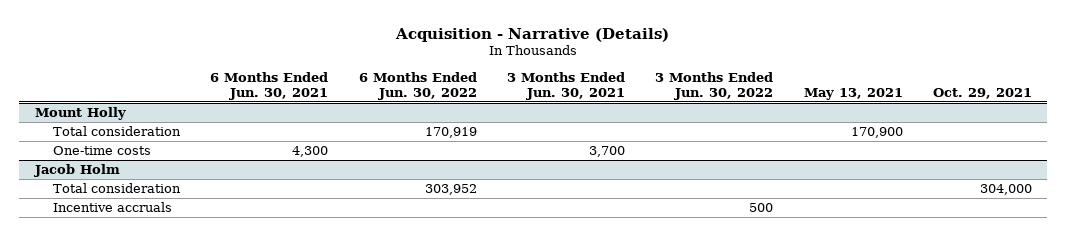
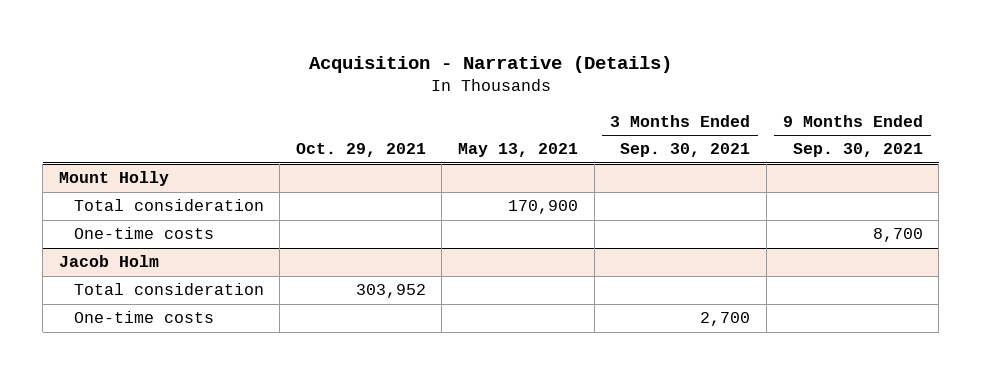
- | 6 Months Ended Jun. 30, 2021 | 6 Months Ended Jun. 30, 2022 | 3 Months Ended Jun. 30, 2021 | 3 Months Ended Jun. 30, 2022 | May 13, 2021 | Oct. 29, 2021
+ | Oct. 29, 2021 | May 13, 2021 | 3 Months Ended Sep. 30, 2021 | 9 Months Ended Sep. 30, 2021
@ Jacob Holm
- Total consideration | | 303,952 | | | | 304,000
- Incentive accruals | | | | 500 | |
+ Total consideration | 303,952 | | |
+ One-time costs | | | 2,700 |

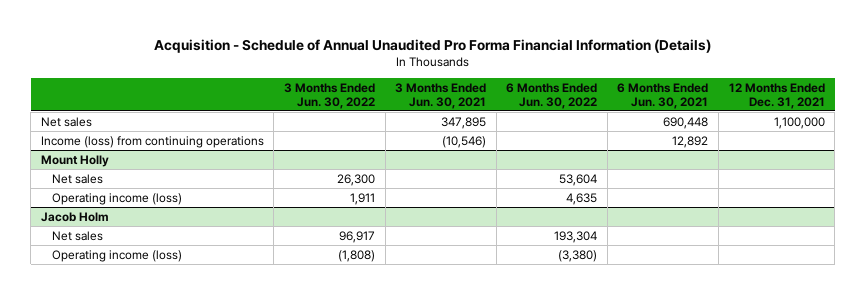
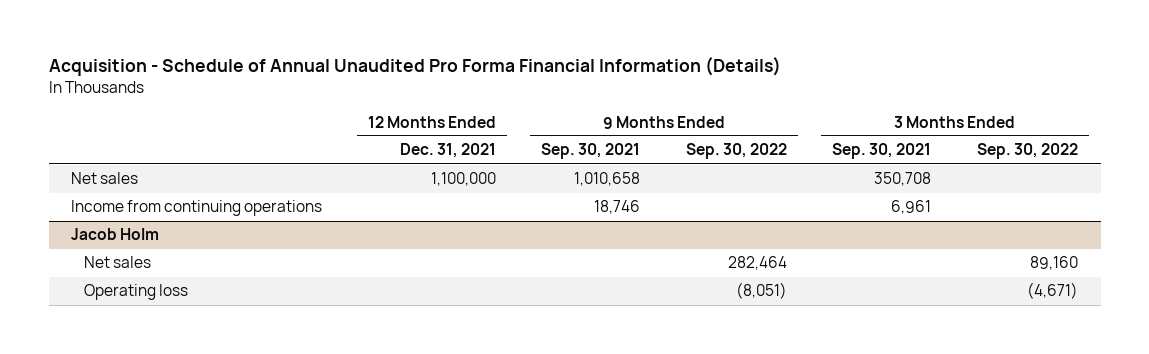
- | 3 Months Ended Jun. 30, 2022 | 3 Months Ended Jun. 30, 2021 | 6 Months Ended Jun. 30, 2022 | 6 Months Ended Jun. 30, 2021 | 12 Months Ended Dec. 31, 2021
+ | 12 Months Ended Dec. 31, 2021 | 9 Months Ended Sep. 30, 2021 | 9 Months Ended Sep. 30, 2022 | 3 Months Ended Sep. 30, 2021 | 3 Months Ended Sep. 30, 2022
- Income (loss) from continuing operations | | (10,546) | | 12,892 |
- Mount Holly
- Net sales | 26,300 | | 53,604 | |
- Operating income (loss) | 1,911 | | 4,635 | |
+ Income from continuing operations | | 18,746 | | 6,961 |
@ Jacob Holm
- Operating income (loss) | (1,808) | | (3,380) | |
+ Operating loss | | | (8,051) | | (4,671)

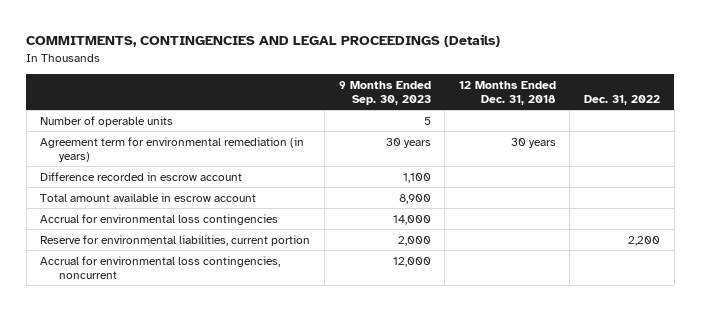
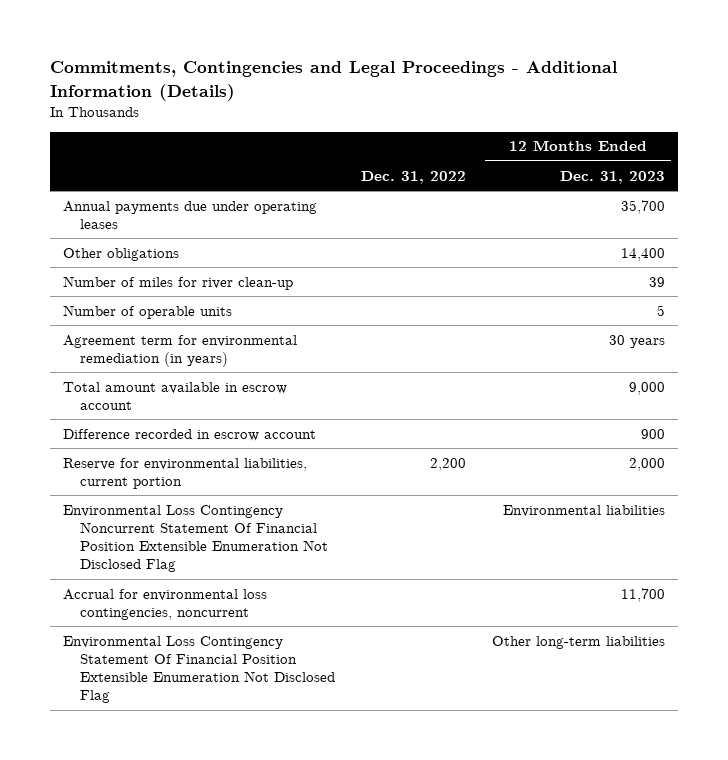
- COMMITMENTS, CONTINGENCIES AND LEGAL PROCEEDINGS (Details)
+ Commitments, Contingencies and Legal Proceedings - Additional Information (Details)
- | 9 Months Ended Sep. 30, 2023 | 12 Months Ended Dec. 31, 2018 | Dec. 31, 2022
+ | Dec. 31, 2022 | 12 Months Ended Dec. 31, 2023
+ Annual payments due under operating leases | | 35,700
+ Other obligations | | 14,400
+ Number of miles for river clean-up | | 39
- Accrual for environmental loss contingencies | 14,000 | |
moved down: Difference recorded in escrow account | | 900
+ Environmental Loss Contingency Noncurrent Statement Of Financial Position Extensible Enumeration Not Disclosed Flag | | Environmental liabilities
+ Environmental Loss Contingency Statement Of Financial Position Extensible Enumeration Not Disclosed Flag | | Other long-term liabilities

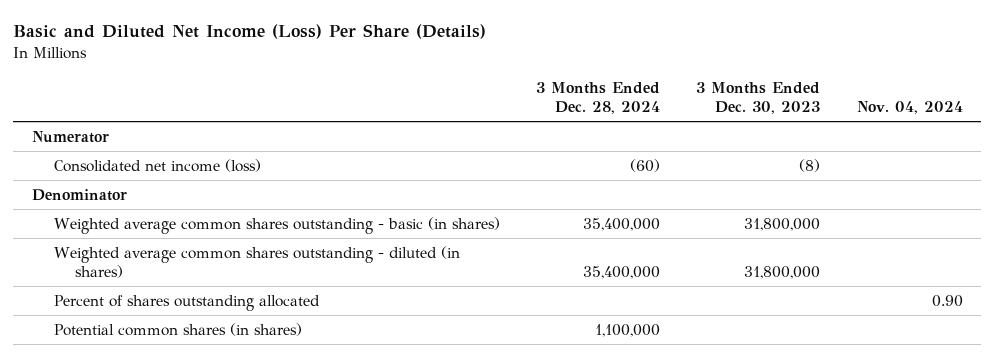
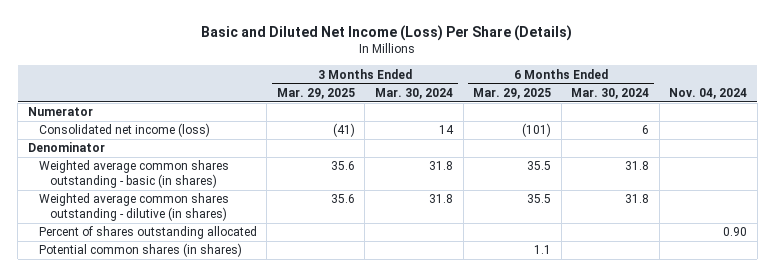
- | 3 Months Ended Dec. 28, 2024 | 3 Months Ended Dec. 30, 2023 | Nov. 04, 2024
+ | 3 Months Ended Mar. 29, 2025 | 3 Months Ended Mar. 30, 2024 | 6 Months Ended Mar. 29, 2025 | 6 Months Ended Mar. 30, 2024 | Nov. 04, 2024
- Weighted average common shares outstanding - diluted (in shares) | 35,400,000 | 31,800,000 |
+ Weighted average common shares outstanding - dilutive (in shares) | 35.6 | 31.8 | 35.5 | 31.8 |

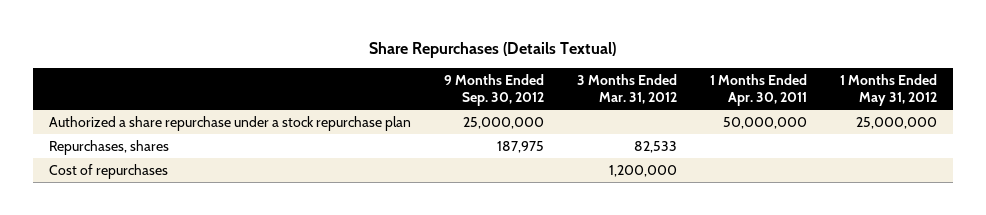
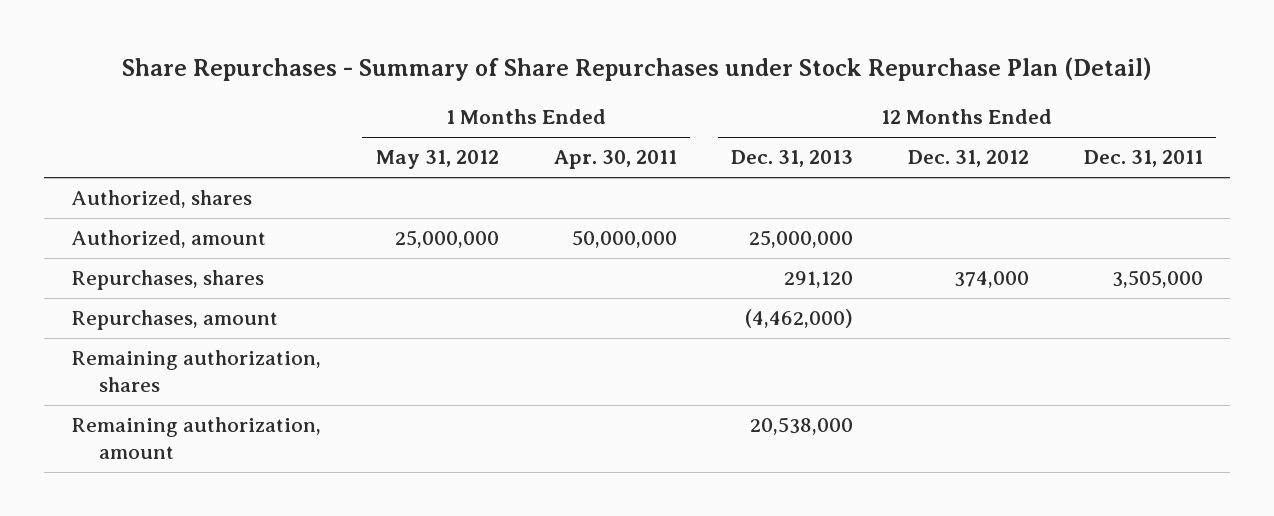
- Share Repurchases (Details Textual)
+ Share Repurchases - Summary of Share Repurchases under Stock Repurchase Plan (Detail)
- | 9 Months Ended Sep. 30, 2012 | 3 Months Ended Mar. 31, 2012 | 1 Months Ended Apr. 30, 2011 | 1 Months Ended May 31, 2012
+ | 1 Months Ended May 31, 2012 | 1 Months Ended Apr. 30, 2011 | 12 Months Ended Dec. 31, 2013 | 12 Months Ended Dec. 31, 2012 | 12 Months Ended Dec. 31, 2011
- Authorized a share repurchase under a stock repurchase plan | 25,000,000 | | 50,000,000 | 25,000,000
+ Authorized, shares
+ Authorized, amount | 25,000,000 | 50,000,000 | 25,000,000 | |
- Cost of repurchases | | 1,200,000 | |
+ Repurchases, amount | | | (4,462,000) | |
+ Remaining authorization, shares
+ Remaining authorization, amount | | | 20,538,000 | |

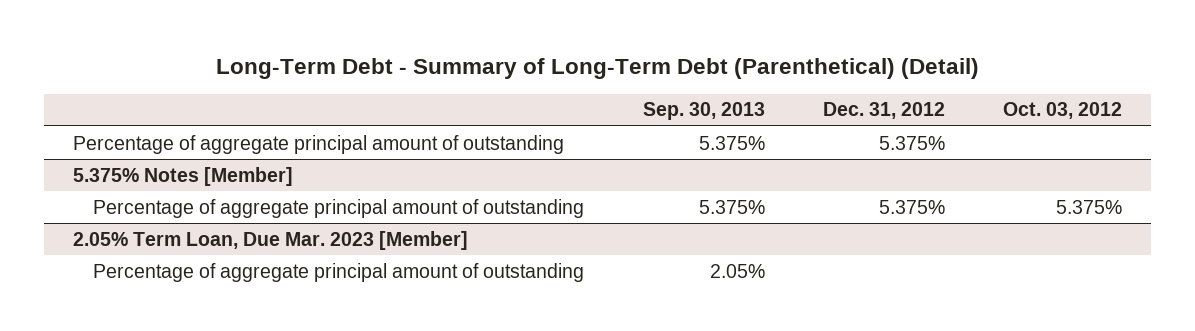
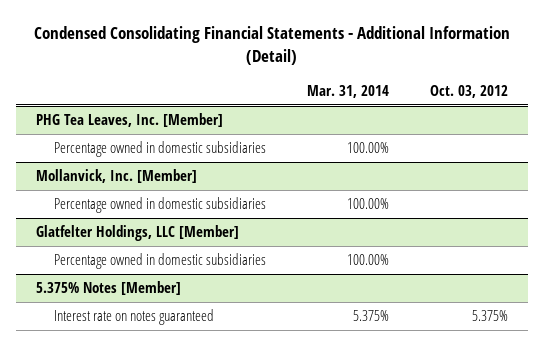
- Long-Term Debt - Summary of Long-Term Debt (Parenthetical) (Detail)
+ Condensed Consolidating Financial Statements - Additional Information (Detail)
- | Sep. 30, 2013 | Dec. 31, 2012 | Oct. 03, 2012
+ | Mar. 31, 2014 | Oct. 03, 2012
- Percentage of aggregate principal amount of outstanding | 5.375% | 5.375% |
+ PHG Tea Leaves, Inc. [Member]
+ Percentage owned in domestic subsidiaries | 100.00% |
+ Mollanvick, Inc. [Member]
+ Percentage owned in domestic subsidiaries | 100.00% |
+ Glatfelter Holdings, LLC [Member]
+ Percentage owned in domestic subsidiaries | 100.00% |
@ 5.375% Notes [Member]
- Percentage of aggregate principal amount of outstanding | 5.375% | 5.375% | 5.375%
- 2.05% Term Loan, Due Mar. 2023 [Member]
- Percentage of aggregate principal amount of outstanding | 2.05% | |
@ 5.375% Notes [Member]
+ Interest rate on notes guaranteed | 5.375% | 5.375%

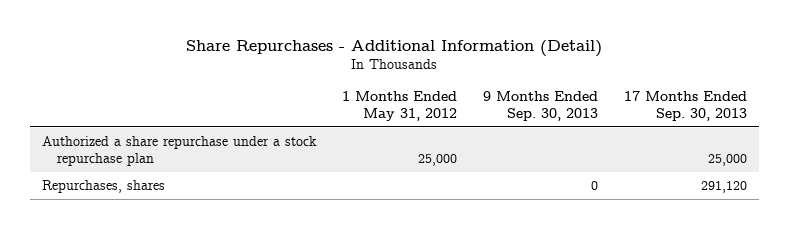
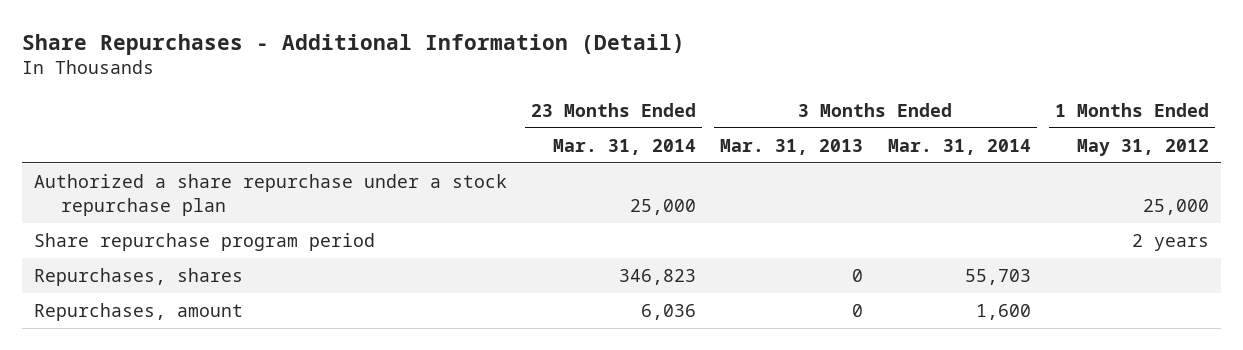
- | 1 Months Ended May 31, 2012 | 9 Months Ended Sep. 30, 2013 | 17 Months Ended Sep. 30, 2013
+ | 23 Months Ended Mar. 31, 2014 | 3 Months Ended Mar. 31, 2013 | 3 Months Ended Mar. 31, 2014 | 1 Months Ended May 31, 2012
+ Share repurchase program period | | | | 2 years
+ Repurchases, amount | 6,036 | 0 | 1,600 |

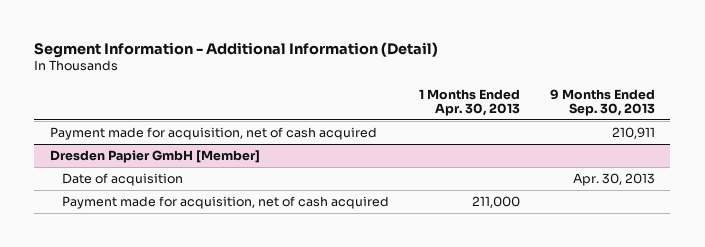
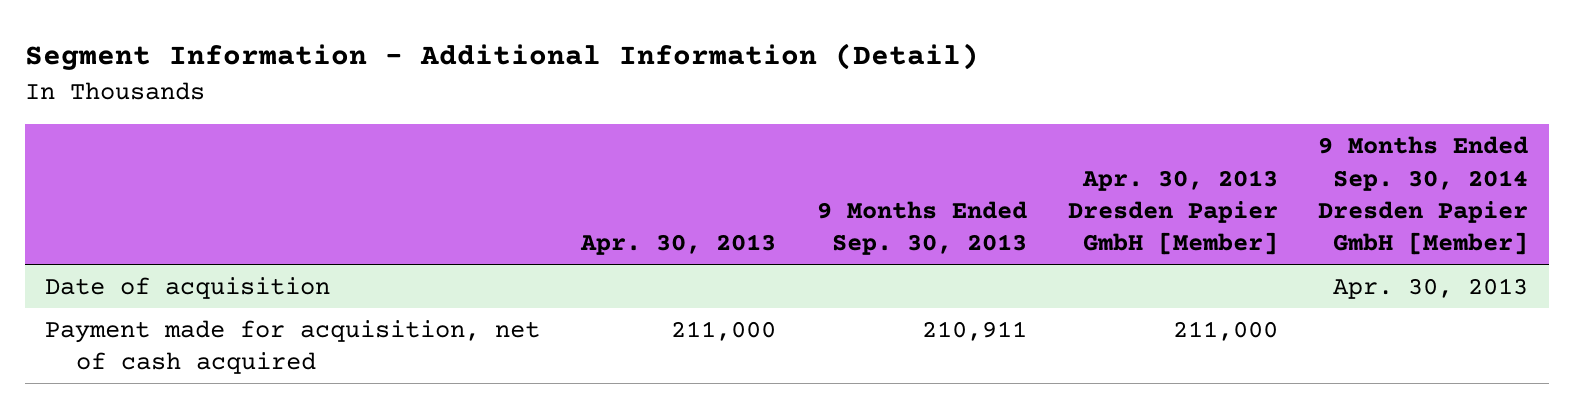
- | 1 Months Ended Apr. 30, 2013 | 9 Months Ended Sep. 30, 2013
+ | Apr. 30, 2013 | 9 Months Ended Sep. 30, 2013 | Apr. 30, 2013 Dresden Papier GmbH [Member] | 9 Months Ended Sep. 30, 2014 Dresden Papier GmbH [Member]
+ Date of acquisition | | | | Apr. 30, 2013
- Dresden Papier GmbH [Member]
- Date of acquisition | | Apr. 30, 2013
- Payment made for acquisition, net of cash acquired | 211,000 |

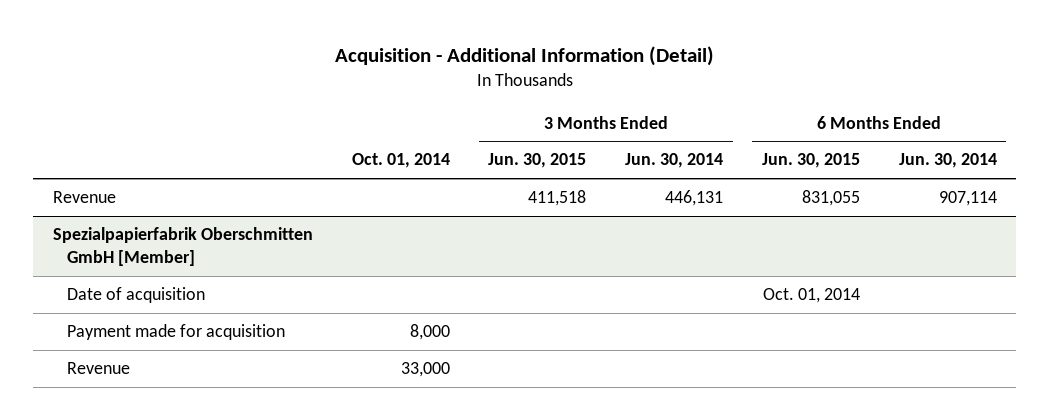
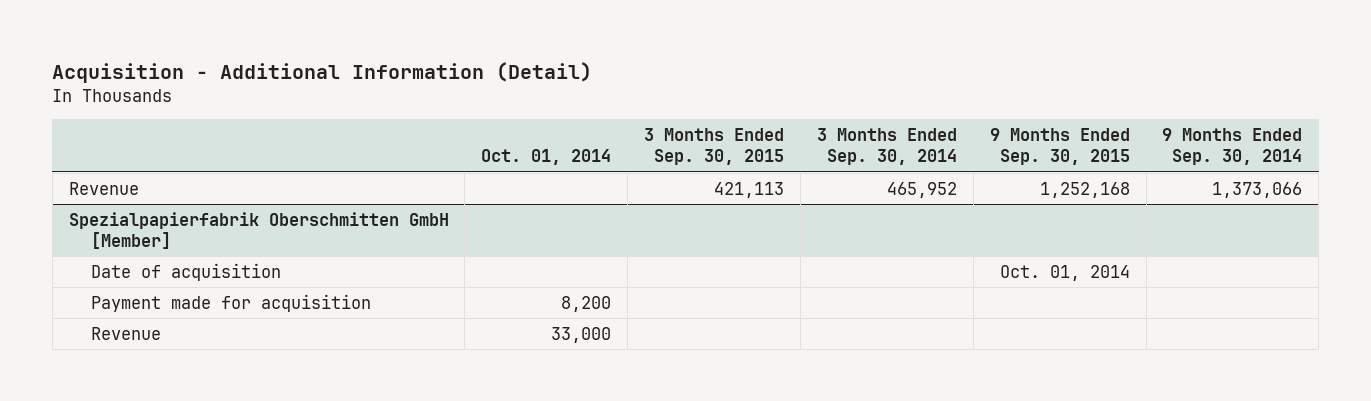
- | Oct. 01, 2014 | 3 Months Ended Jun. 30, 2015 | 3 Months Ended Jun. 30, 2014 | 6 Months Ended Jun. 30, 2015 | 6 Months Ended Jun. 30, 2014
+ | Oct. 01, 2014 | 3 Months Ended Sep. 30, 2015 | 3 Months Ended Sep. 30, 2014 | 9 Months Ended Sep. 30, 2015 | 9 Months Ended Sep. 30, 2014
@ Spezialpapierfabrik Oberschmitten GmbH [Member]
- Payment made for acquisition | 8,000 | | | |
+ Payment made for acquisition | 8,200 | | | |

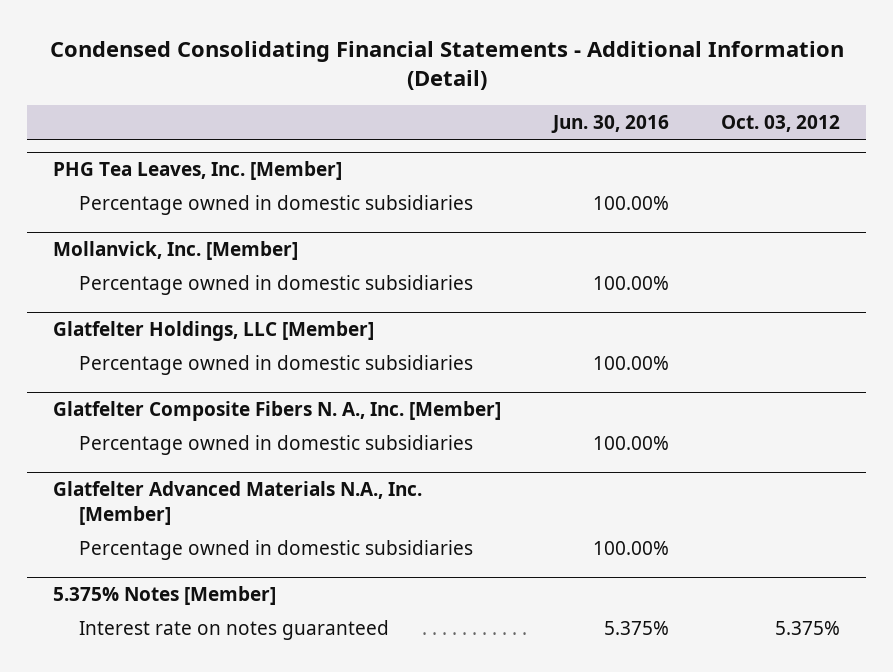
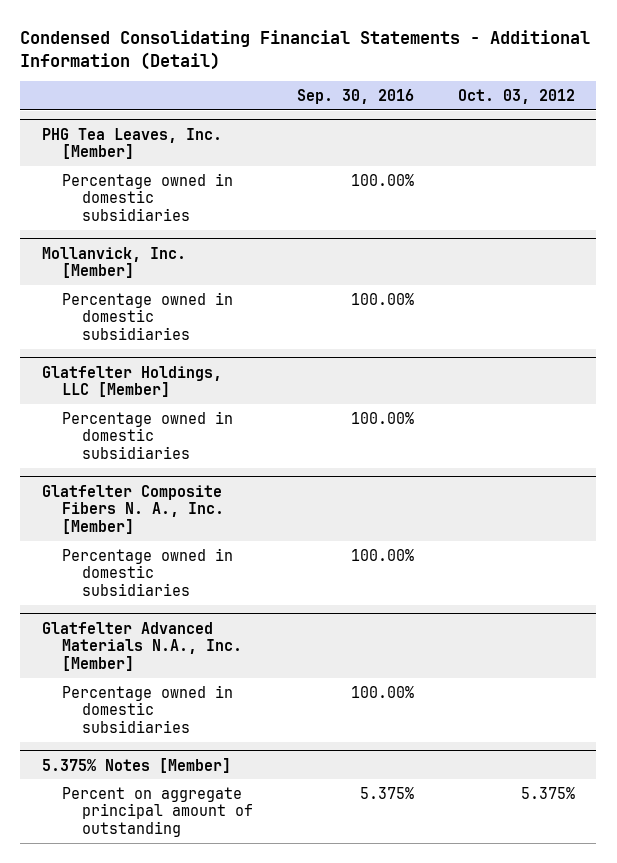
- | Jun. 30, 2016 | Oct. 03, 2012
+ | Sep. 30, 2016 | Oct. 03, 2012
@ 5.375% Notes [Member]
- Interest rate on notes guaranteed | 5.375% | 5.375%
+ Percent on aggregate principal amount of outstanding | 5.375% | 5.375%

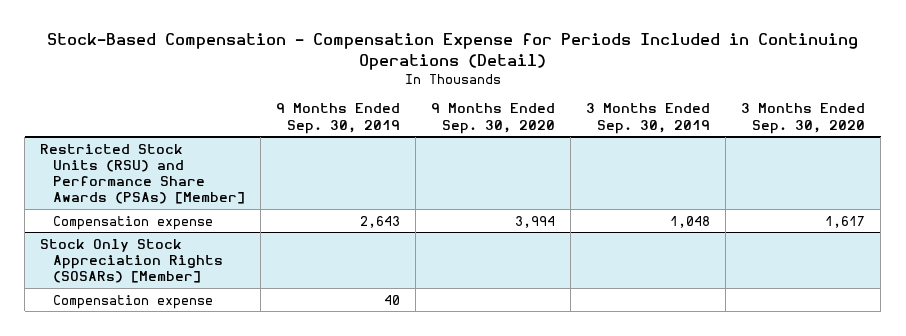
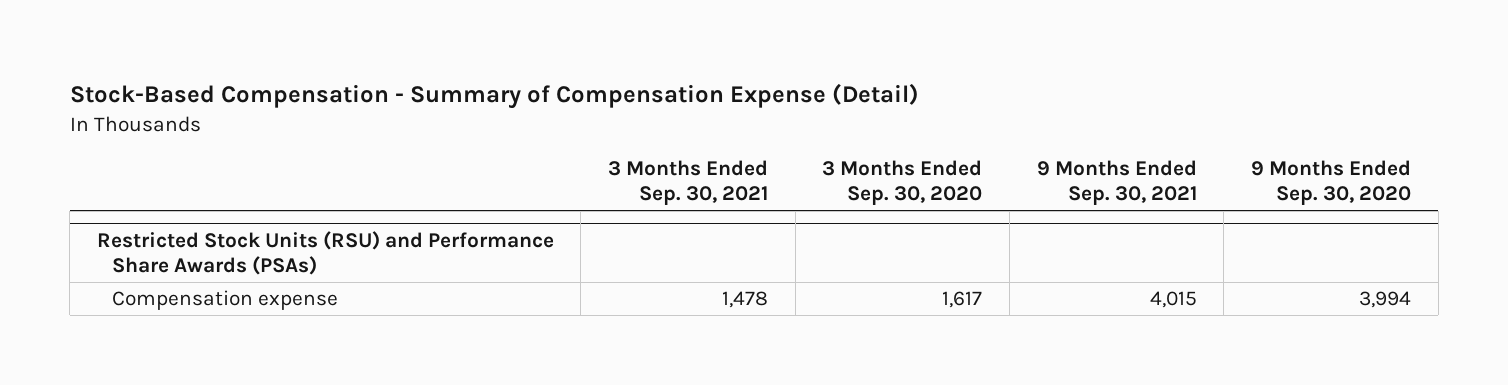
- Stock-Based Compensation - Compensation Expense for Periods Included in Continuing Operations (Detail)
+ Stock-Based Compensation - Summary of Compensation Expense (Detail)
- | 9 Months Ended Sep. 30, 2019 | 9 Months Ended Sep. 30, 2020 | 3 Months Ended Sep. 30, 2019 | 3 Months Ended Sep. 30, 2020
+ | 3 Months Ended Sep. 30, 2021 | 3 Months Ended Sep. 30, 2020 | 9 Months Ended Sep. 30, 2021 | 9 Months Ended Sep. 30, 2020
- Restricted Stock Units (RSU) and Performance Share Awards (PSAs) [Member]
+ Restricted Stock Units (RSU) and Performance Share Awards (PSAs)
- Stock Only Stock Appreciation Rights (SOSARs) [Member]
- Compensation expense | 40 | | |

